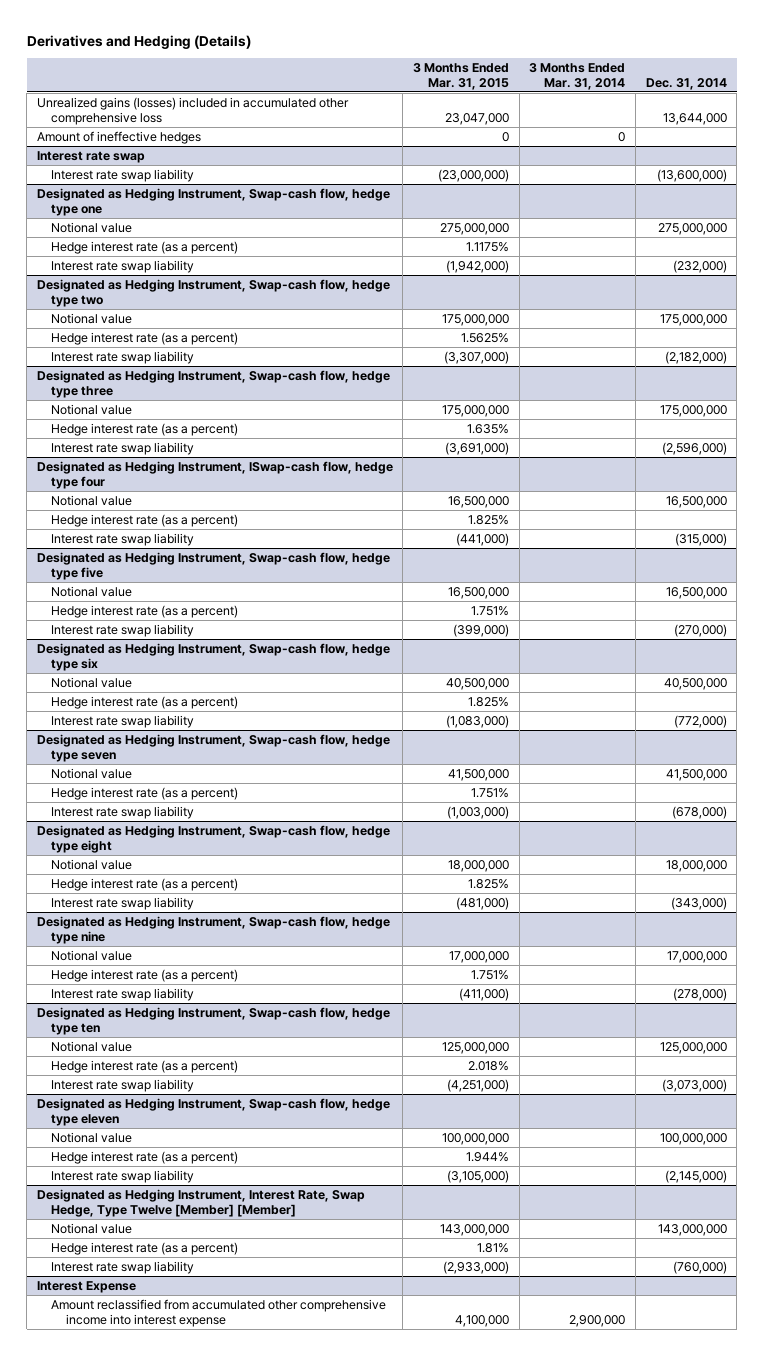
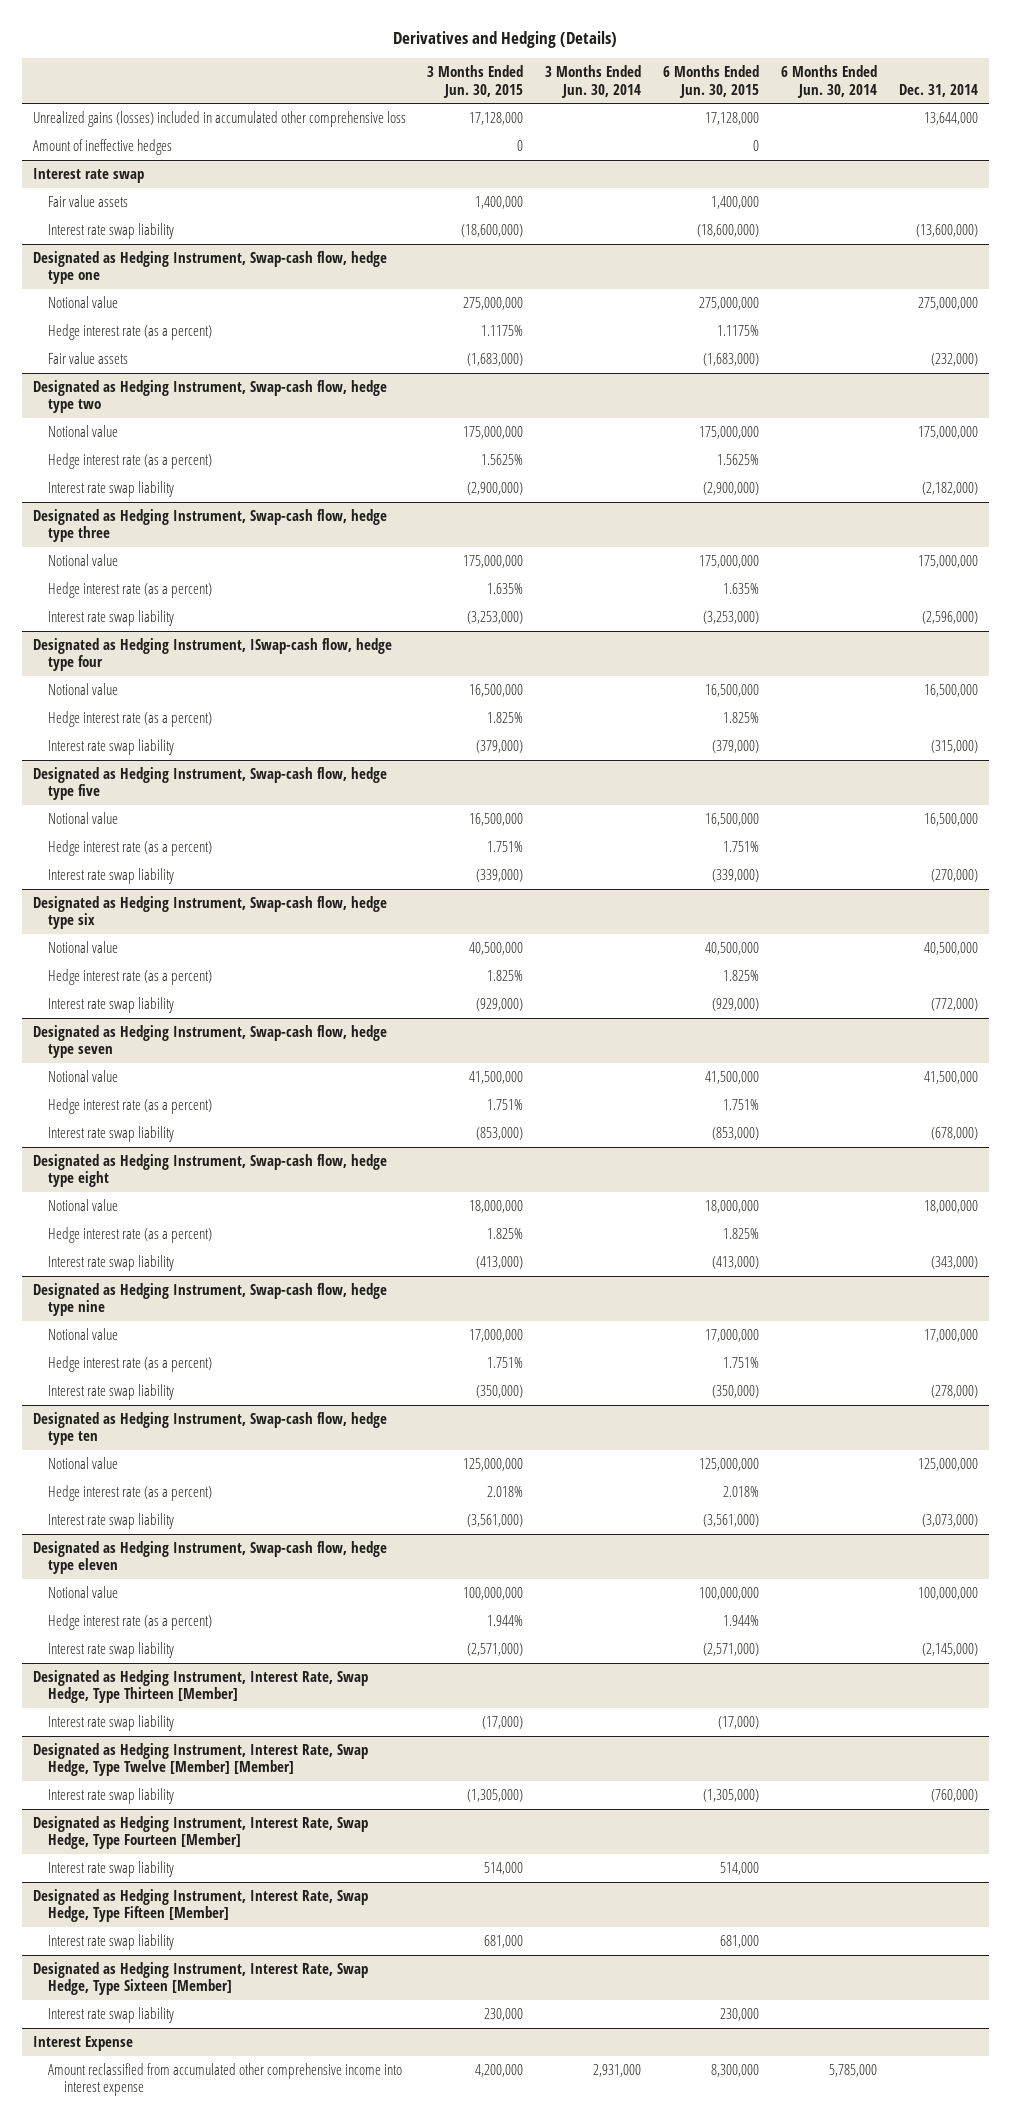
- | 3 Months Ended Mar. 31, 2015 | 3 Months Ended Mar. 31, 2014 | Dec. 31, 2014
+ | 3 Months Ended Jun. 30, 2015 | 3 Months Ended Jun. 30, 2014 | 6 Months Ended Jun. 30, 2015 | 6 Months Ended Jun. 30, 2014 | Dec. 31, 2014
@ Interest rate swap
+ Fair value assets | 1,400,000 | | 1,400,000 | |
@ Designated as Hedging Instrument, Swap-cash flow, hedge type one
- Interest rate swap liability | (1,942,000) | | (232,000)
+ Fair value assets | (1,683,000) | | (1,683,000) | | (232,000)
+ Designated as Hedging Instrument, Interest Rate, Swap Hedge, Type Thirteen [Member]
+ Interest rate swap liability | (17,000) | | (17,000) | |
@ Designated as Hedging Instrument, Interest Rate, Swap Hedge, Type Twelve [Member] [Member]
- Notional value | 143,000,000 | | 143,000,000
- Hedge interest rate (as a percent) | 1.81% | |
+ Designated as Hedging Instrument, Interest Rate, Swap Hedge, Type Fourteen [Member]
+ Interest rate swap liability | 514,000 | | 514,000 | |
+ Designated as Hedging Instrument, Interest Rate, Swap Hedge, Type Fifteen [Member]
+ Interest rate swap liability | 681,000 | | 681,000 | |
+ Designated as Hedging Instrument, Interest Rate, Swap Hedge, Type Sixteen [Member]
+ Interest rate swap liability | 230,000 | | 230,000 | |

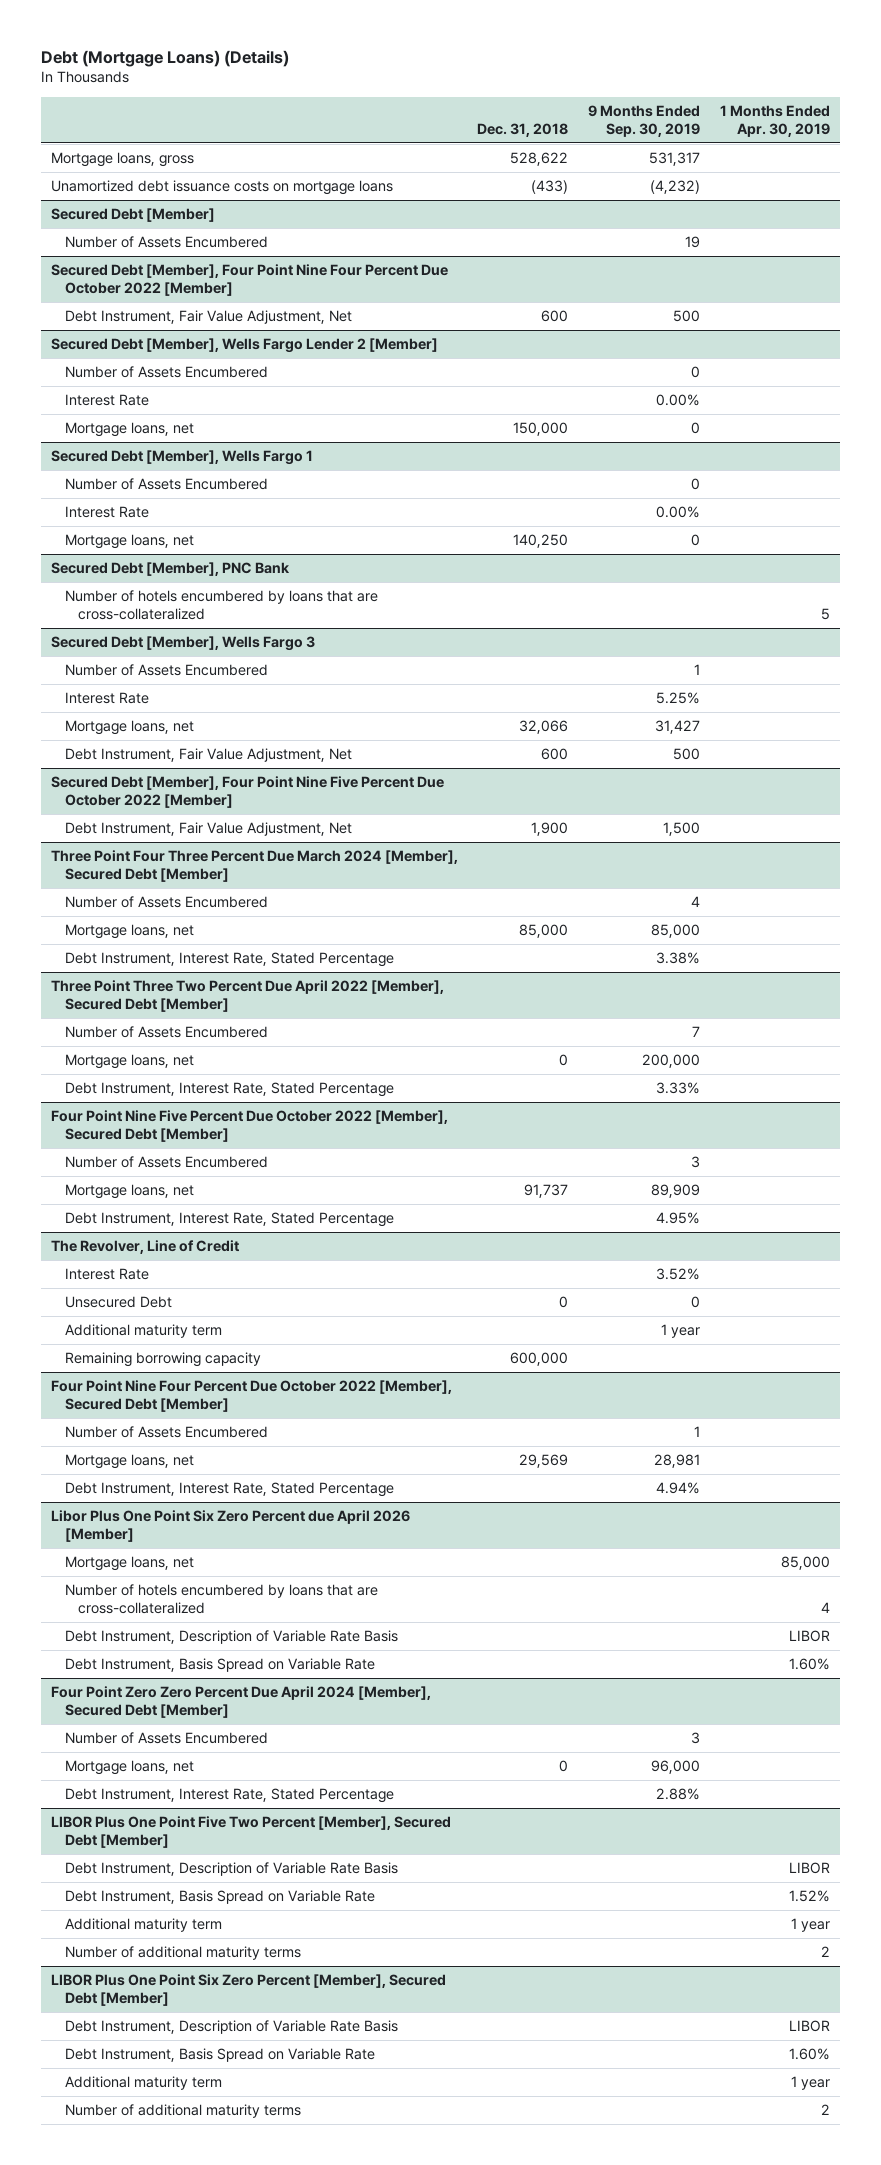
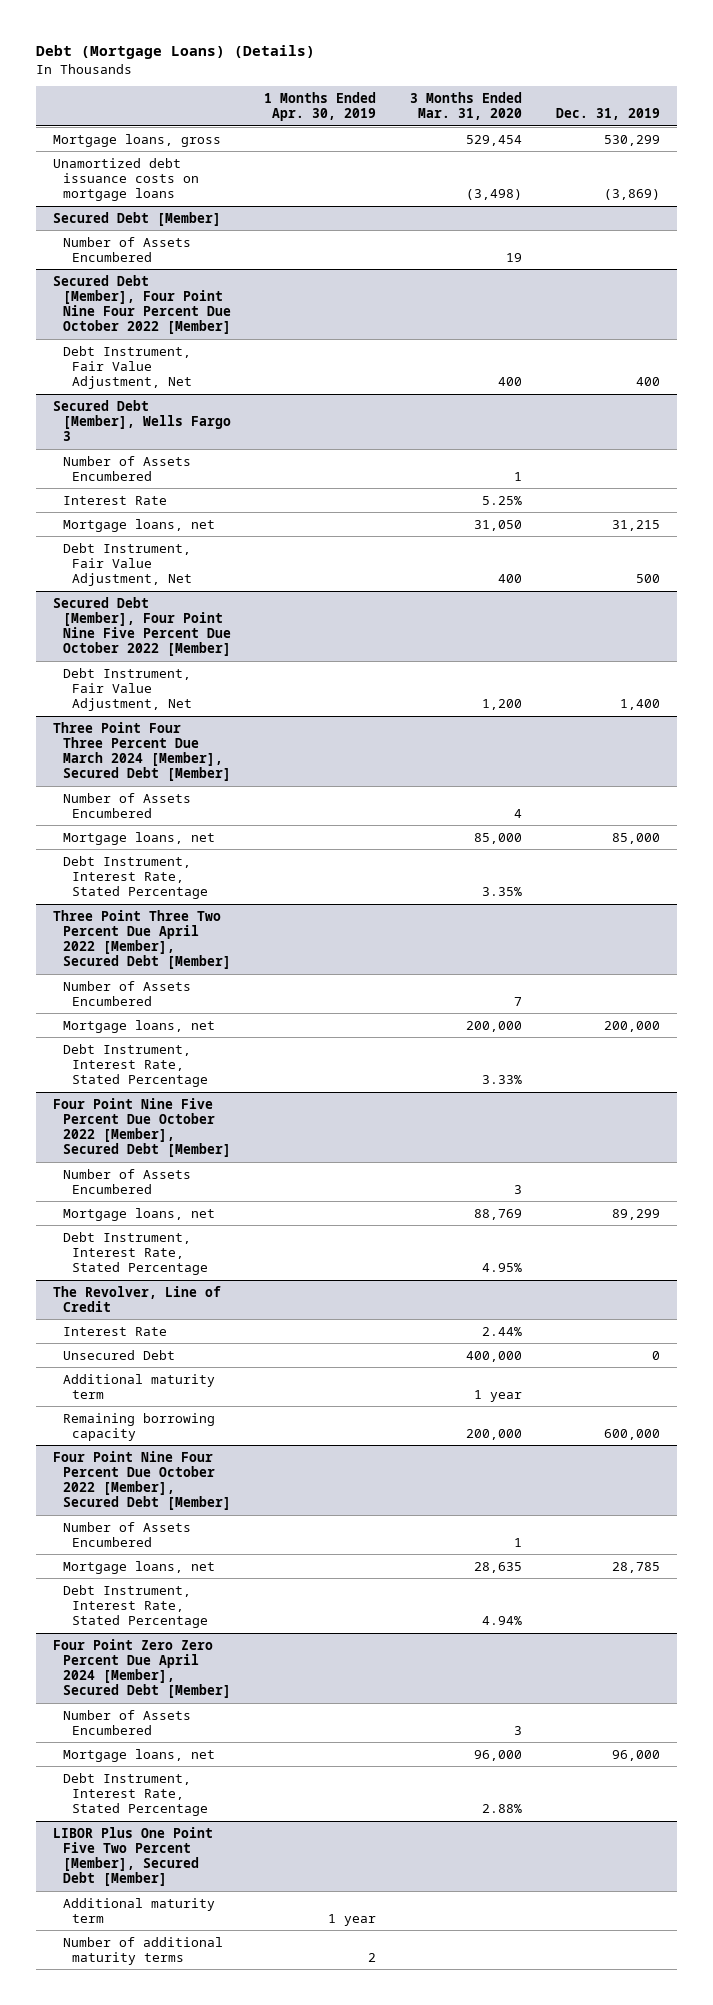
- | Dec. 31, 2018 | 9 Months Ended Sep. 30, 2019 | 1 Months Ended Apr. 30, 2019
+ | 1 Months Ended Apr. 30, 2019 | 3 Months Ended Mar. 31, 2020 | Dec. 31, 2019
- Secured Debt [Member], Wells Fargo Lender 2 [Member]
- Number of Assets Encumbered | | 0 |
- Interest Rate | | 0.00% |
- Mortgage loans, net | 150,000 | 0 |
- Secured Debt [Member], Wells Fargo 1
- Number of Assets Encumbered | | 0 |
- Interest Rate | | 0.00% |
- Mortgage loans, net | 140,250 | 0 |
- Secured Debt [Member], PNC Bank
- Number of hotels encumbered by loans that are cross-collateralized | | | 5
- Libor Plus One Point Six Zero Percent due April 2026 [Member]
- Mortgage loans, net | | | 85,000
- Number of hotels encumbered by loans that are cross-collateralized | | | 4
- Debt Instrument, Description of Variable Rate Basis | | | LIBOR
- Debt Instrument, Basis Spread on Variable Rate | | | 1.60%
@ LIBOR Plus One Point Five Two Percent [Member], Secured Debt [Member]
- Debt Instrument, Description of Variable Rate Basis | | | LIBOR
- Debt Instrument, Basis Spread on Variable Rate | | | 1.52%
- LIBOR Plus One Point Six Zero Percent [Member], Secured Debt [Member]
- Debt Instrument, Description of Variable Rate Basis | | | LIBOR
- Debt Instrument, Basis Spread on Variable Rate | | | 1.60%
- Additional maturity term | | | 1 year
- Number of additional maturity terms | | | 2

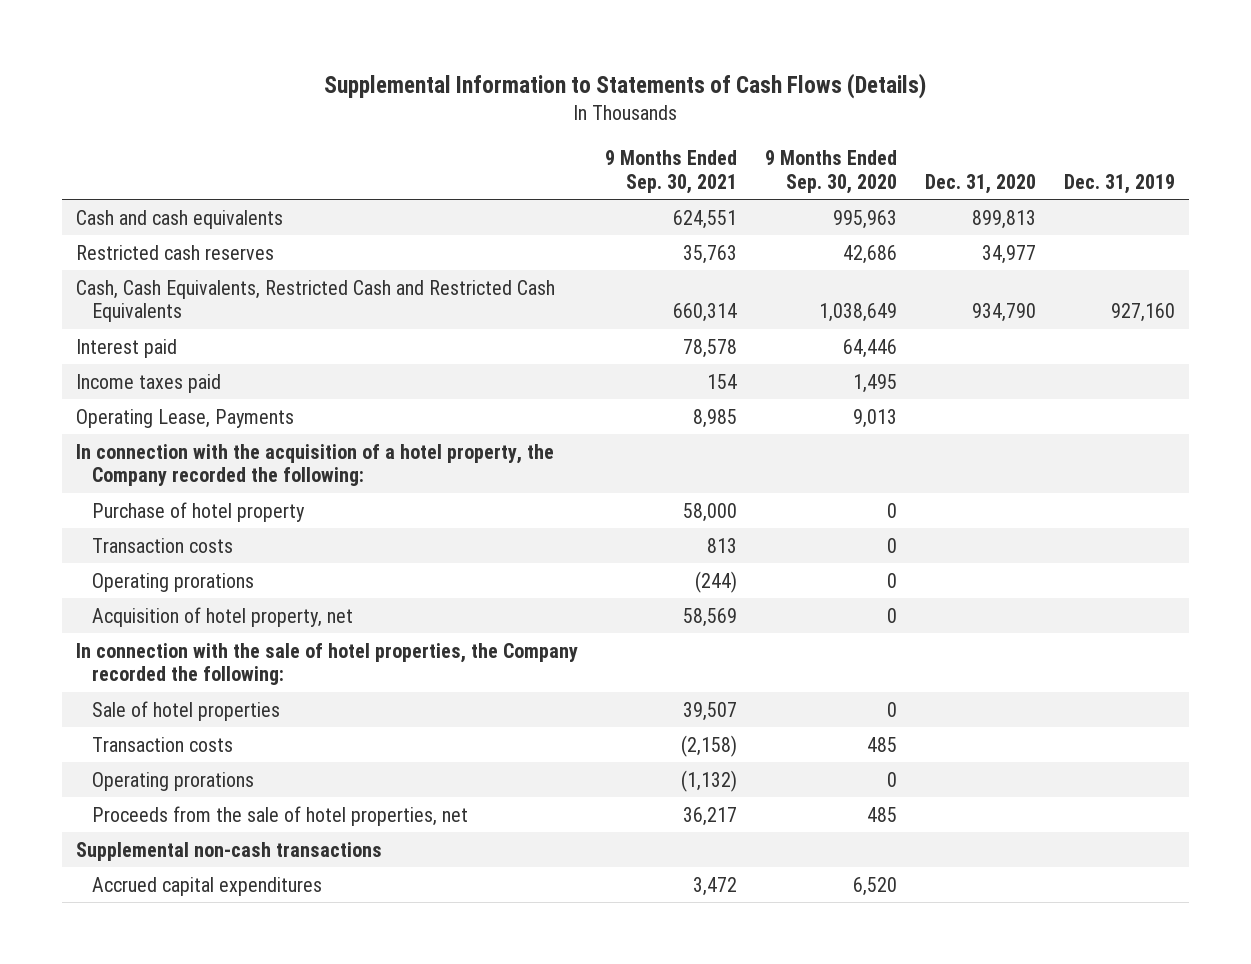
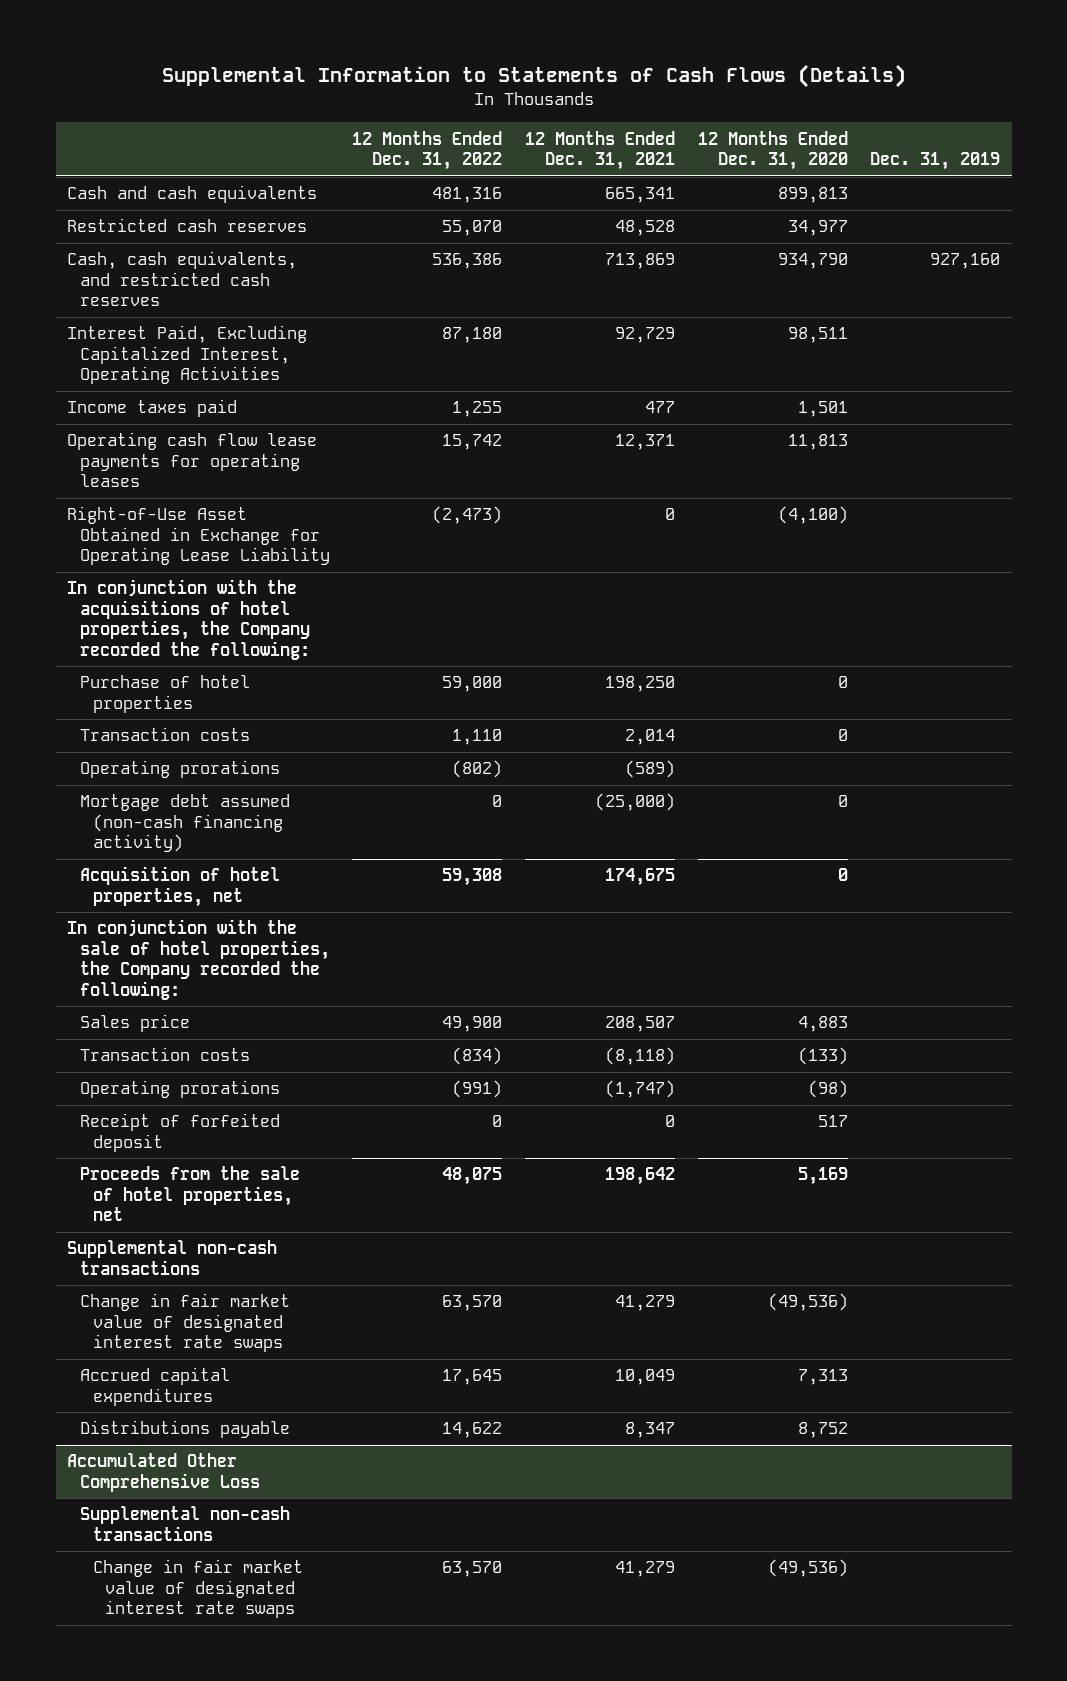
- | 9 Months Ended Sep. 30, 2021 | 9 Months Ended Sep. 30, 2020 | Dec. 31, 2020 | Dec. 31, 2019
+ | 12 Months Ended Dec. 31, 2022 | 12 Months Ended Dec. 31, 2021 | 12 Months Ended Dec. 31, 2020 | Dec. 31, 2019
- Cash, Cash Equivalents, Restricted Cash and Restricted Cash Equivalents | 660,314 | 1,038,649 | 934,790 | 927,160
- Interest paid | 78,578 | 64,446 | |
+ Cash, cash equivalents, and restricted cash reserves | 536,386 | 713,869 | 934,790 | 927,160
+ Interest Paid, Excluding Capitalized Interest, Operating Activities | 87,180 | 92,729 | 98,511 |
- Operating Lease, Payments | 8,985 | 9,013 | |
- In connection with the acquisition of a hotel property, the Company recorded the following:
- Purchase of hotel property | 58,000 | 0 | |
+ Operating cash flow lease payments for operating leases | 15,742 | 12,371 | 11,813 |
+ Right-of-Use Asset Obtained in Exchange for Operating Lease Liability | (2,473) | 0 | (4,100) |
+ In conjunction with the acquisitions of hotel properties, the Company recorded the following:
+ Purchase of hotel properties | 59,000 | 198,250 | 0 |
- Acquisition of hotel property, net | 58,569 | 0 | |
- In connection with the sale of hotel properties, the Company recorded the following:
- Sale of hotel properties | 39,507 | 0 | |
+ Mortgage debt assumed (non-cash financing activity) | 0 | (25,000) | 0 |
+ Acquisition of hotel properties, net | 59,308 | 174,675 | 0 |
+ In conjunction with the sale of hotel properties, the Company recorded the following:
+ Sales price | 49,900 | 208,507 | 4,883 |
+ Receipt of forfeited deposit | 0 | 0 | 517 |
+ Change in fair market value of designated interest rate swaps | 63,570 | 41,279 | (49,536) |
+ Distributions payable | 14,622 | 8,347 | 8,752 |
+ Accumulated Other Comprehensive Loss
+ Supplemental non-cash transactions
+ Change in fair market value of designated interest rate swaps | 63,570 | 41,279 | (49,536) |

